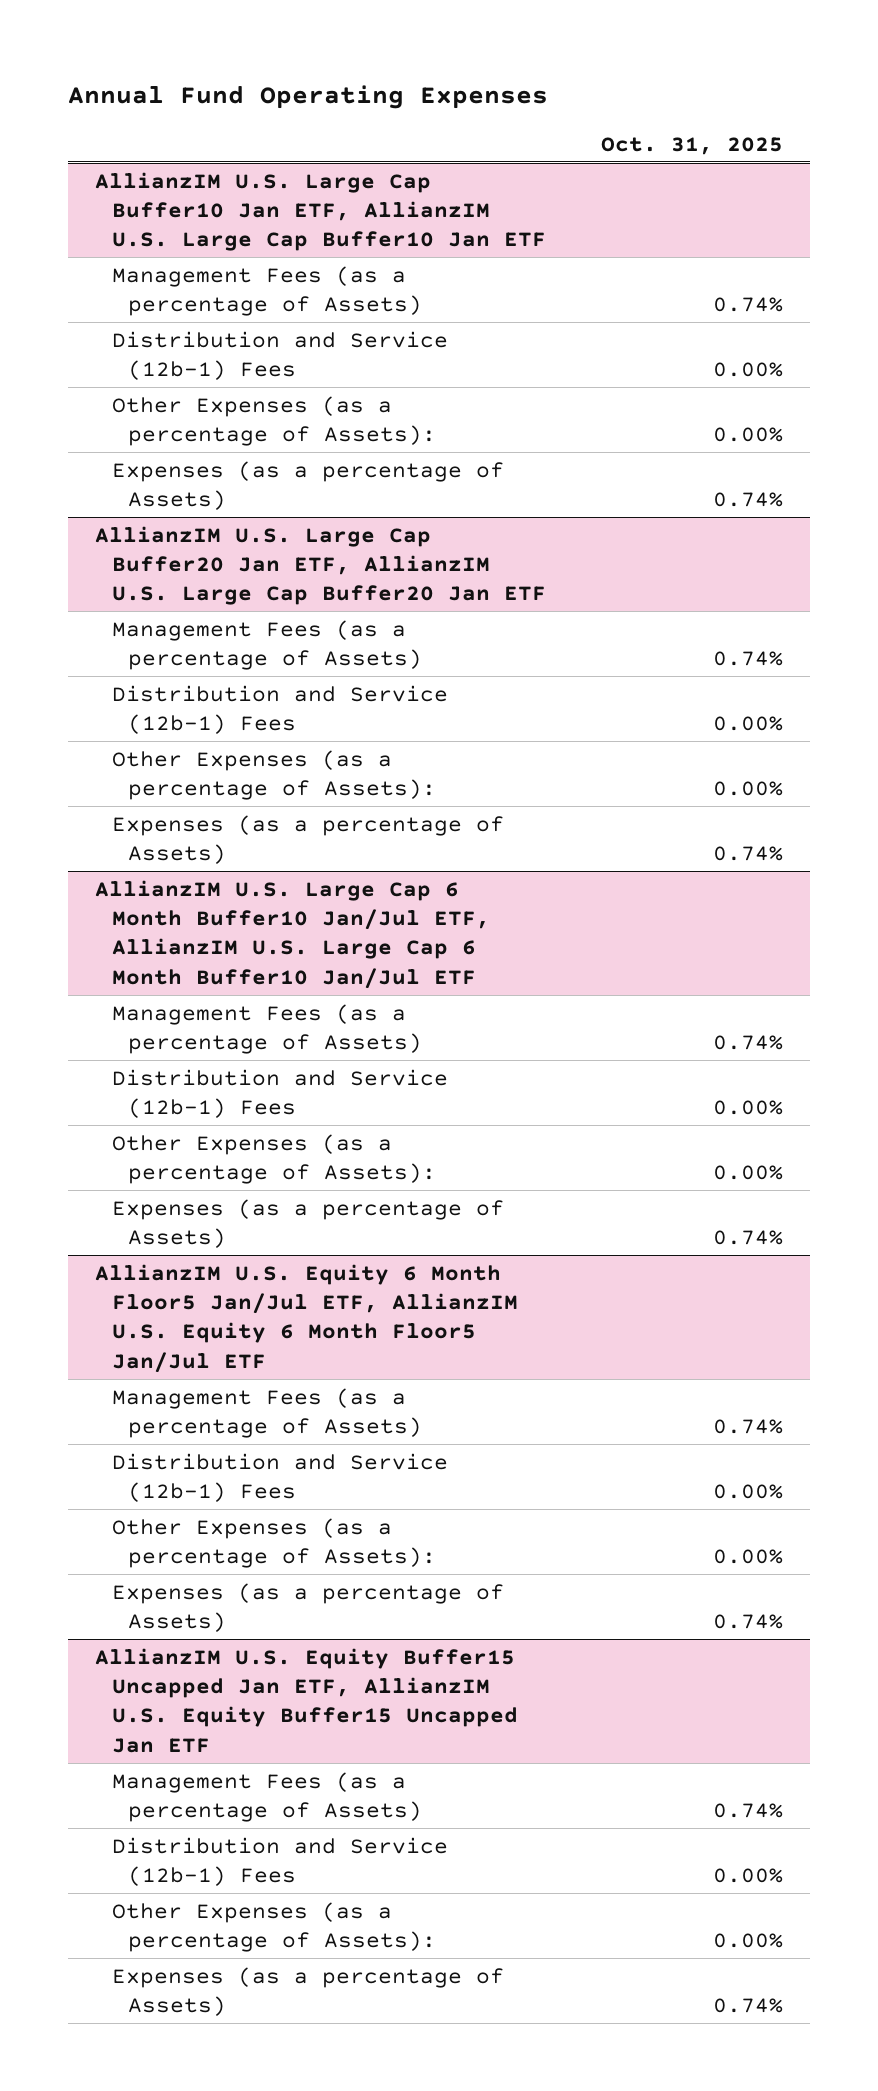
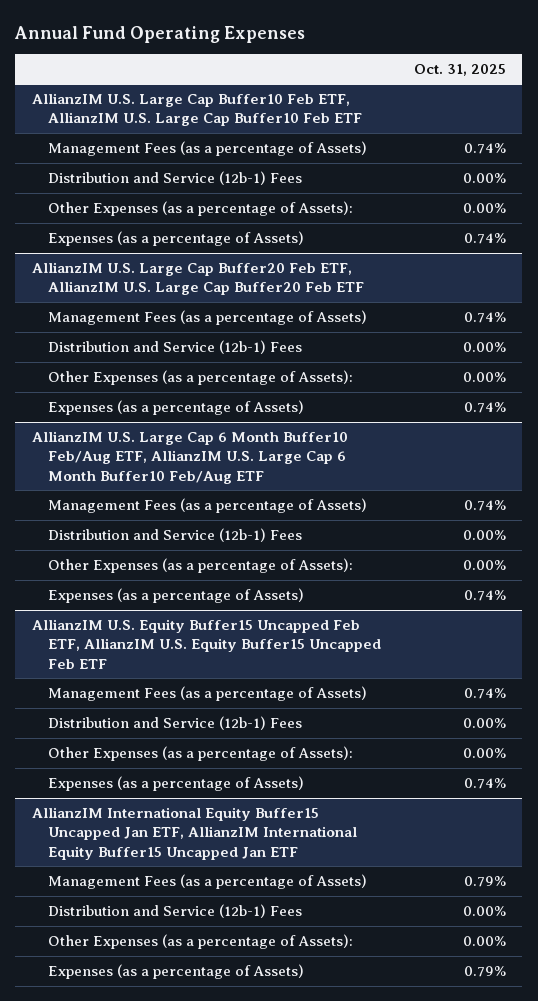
- AllianzIM U.S. Large Cap Buffer10 Jan ETF, AllianzIM U.S. Large Cap Buffer10 Jan ETF
+ AllianzIM U.S. Large Cap Buffer10 Feb ETF, AllianzIM U.S. Large Cap Buffer10 Feb ETF
- AllianzIM U.S. Large Cap Buffer20 Jan ETF, AllianzIM U.S. Large Cap Buffer20 Jan ETF
+ AllianzIM U.S. Large Cap Buffer20 Feb ETF, AllianzIM U.S. Large Cap Buffer20 Feb ETF
- AllianzIM U.S. Large Cap 6 Month Buffer10 Jan/Jul ETF, AllianzIM U.S. Large Cap 6 Month Buffer10 Jan/Jul ETF
+ AllianzIM U.S. Large Cap 6 Month Buffer10 Feb/Aug ETF, AllianzIM U.S. Large Cap 6 Month Buffer10 Feb/Aug ETF
- AllianzIM U.S. Equity 6 Month Floor5 Jan/Jul ETF, AllianzIM U.S. Equity 6 Month Floor5 Jan/Jul ETF
+ AllianzIM U.S. Equity Buffer15 Uncapped Feb ETF, AllianzIM U.S. Equity Buffer15 Uncapped Feb ETF
- AllianzIM U.S. Equity Buffer15 Uncapped Jan ETF, AllianzIM U.S. Equity Buffer15 Uncapped Jan ETF
- Management Fees (as a percentage of Assets) | 0.74%
+ AllianzIM International Equity Buffer15 Uncapped Jan ETF, AllianzIM International Equity Buffer15 Uncapped Jan ETF
+ Management Fees (as a percentage of Assets) | 0.79%
- Expenses (as a percentage of Assets) | 0.74%
+ Expenses (as a percentage of Assets) | 0.79%

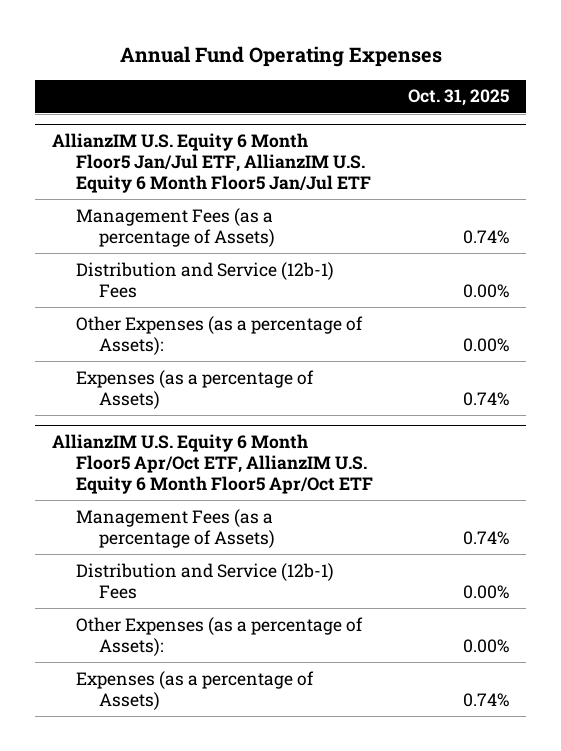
- AllianzIM U.S. Large Cap Buffer10 Feb ETF, AllianzIM U.S. Large Cap Buffer10 Feb ETF
- Management Fees (as a percentage of Assets) | 0.74%
- Distribution and Service (12b-1) Fees | 0.00%
- Other Expenses (as a percentage of Assets): | 0.00%
- Expenses (as a percentage of Assets) | 0.74%
- AllianzIM U.S. Large Cap Buffer20 Feb ETF, AllianzIM U.S. Large Cap Buffer20 Feb ETF
- Management Fees (as a percentage of Assets) | 0.74%
- Distribution and Service (12b-1) Fees | 0.00%
- Other Expenses (as a percentage of Assets): | 0.00%
- Expenses (as a percentage of Assets) | 0.74%
- AllianzIM U.S. Large Cap 6 Month Buffer10 Feb/Aug ETF, AllianzIM U.S. Large Cap 6 Month Buffer10 Feb/Aug ETF
+ AllianzIM U.S. Equity 6 Month Floor5 Jan/Jul ETF, AllianzIM U.S. Equity 6 Month Floor5 Jan/Jul ETF
- AllianzIM U.S. Equity Buffer15 Uncapped Feb ETF, AllianzIM U.S. Equity Buffer15 Uncapped Feb ETF
+ AllianzIM U.S. Equity 6 Month Floor5 Apr/Oct ETF, AllianzIM U.S. Equity 6 Month Floor5 Apr/Oct ETF
- AllianzIM International Equity Buffer15 Uncapped Jan ETF, AllianzIM International Equity Buffer15 Uncapped Jan ETF
- Management Fees (as a percentage of Assets) | 0.79%
- Distribution and Service (12b-1) Fees | 0.00%
- Other Expenses (as a percentage of Assets): | 0.00%
- Expenses (as a percentage of Assets) | 0.79%

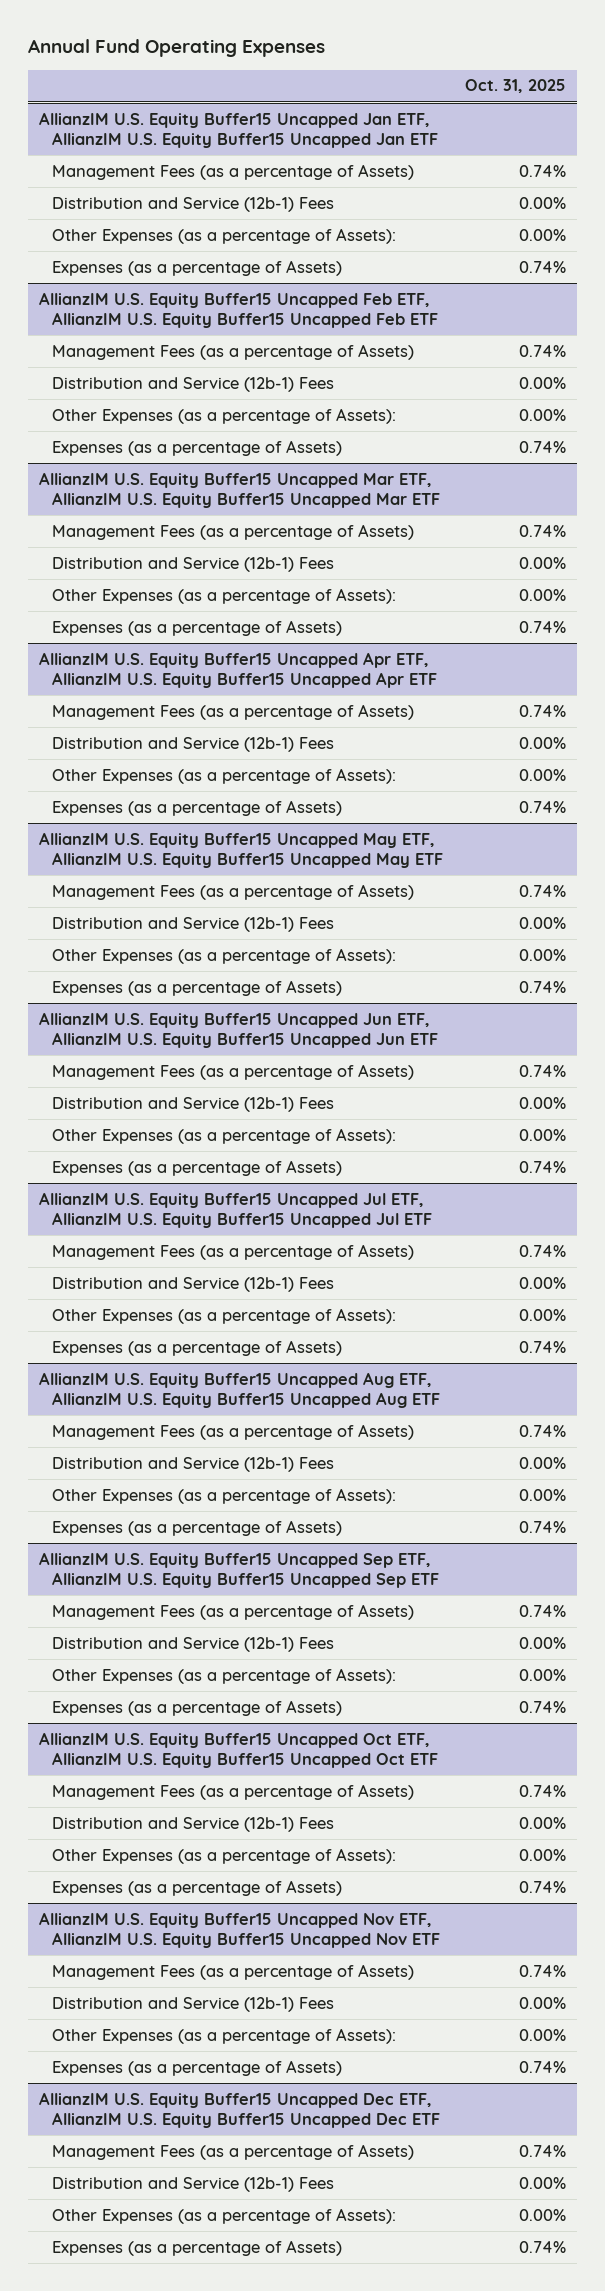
- AllianzIM U.S. Equity 6 Month Floor5 Jan/Jul ETF, AllianzIM U.S. Equity 6 Month Floor5 Jan/Jul ETF
+ AllianzIM U.S. Equity Buffer15 Uncapped Jan ETF, AllianzIM U.S. Equity Buffer15 Uncapped Jan ETF
- AllianzIM U.S. Equity 6 Month Floor5 Apr/Oct ETF, AllianzIM U.S. Equity 6 Month Floor5 Apr/Oct ETF
+ AllianzIM U.S. Equity Buffer15 Uncapped Feb ETF, AllianzIM U.S. Equity Buffer15 Uncapped Feb ETF
+ AllianzIM U.S. Equity Buffer15 Uncapped Mar ETF, AllianzIM U.S. Equity Buffer15 Uncapped Mar ETF
+ Management Fees (as a percentage of Assets) | 0.74%
+ Distribution and Service (12b-1) Fees | 0.00%
+ Other Expenses (as a percentage of Assets): | 0.00%
+ Expenses (as a percentage of Assets) | 0.74%
+ AllianzIM U.S. Equity Buffer15 Uncapped Apr ETF, AllianzIM U.S. Equity Buffer15 Uncapped Apr ETF
+ Management Fees (as a percentage of Assets) | 0.74%
+ Distribution and Service (12b-1) Fees | 0.00%
+ Other Expenses (as a percentage of Assets): | 0.00%
+ Expenses (as a percentage of Assets) | 0.74%
+ AllianzIM U.S. Equity Buffer15 Uncapped May ETF, AllianzIM U.S. Equity Buffer15 Uncapped May ETF
+ Management Fees (as a percentage of Assets) | 0.74%
+ Distribution and Service (12b-1) Fees | 0.00%
+ Other Expenses (as a percentage of Assets): | 0.00%
+ Expenses (as a percentage of Assets) | 0.74%
+ AllianzIM U.S. Equity Buffer15 Uncapped Jun ETF, AllianzIM U.S. Equity Buffer15 Uncapped Jun ETF
+ Management Fees (as a percentage of Assets) | 0.74%
+ Distribution and Service (12b-1) Fees | 0.00%
+ Other Expenses (as a percentage of Assets): | 0.00%
+ Expenses (as a percentage of Assets) | 0.74%
+ AllianzIM U.S. Equity Buffer15 Uncapped Jul ETF, AllianzIM U.S. Equity Buffer15 Uncapped Jul ETF
+ Management Fees (as a percentage of Assets) | 0.74%
+ Distribution and Service (12b-1) Fees | 0.00%
+ Other Expenses (as a percentage of Assets): | 0.00%
+ Expenses (as a percentage of Assets) | 0.74%
+ AllianzIM U.S. Equity Buffer15 Uncapped Aug ETF, AllianzIM U.S. Equity Buffer15 Uncapped Aug ETF
+ Management Fees (as a percentage of Assets) | 0.74%
+ Distribution and Service (12b-1) Fees | 0.00%
+ Other Expenses (as a percentage of Assets): | 0.00%
+ Expenses (as a percentage of Assets) | 0.74%
+ AllianzIM U.S. Equity Buffer15 Uncapped Sep ETF, AllianzIM U.S. Equity Buffer15 Uncapped Sep ETF
+ Management Fees (as a percentage of Assets) | 0.74%
+ Distribution and Service (12b-1) Fees | 0.00%
+ Other Expenses (as a percentage of Assets): | 0.00%
+ Expenses (as a percentage of Assets) | 0.74%
+ AllianzIM U.S. Equity Buffer15 Uncapped Oct ETF, AllianzIM U.S. Equity Buffer15 Uncapped Oct ETF
+ Management Fees (as a percentage of Assets) | 0.74%
+ Distribution and Service (12b-1) Fees | 0.00%
+ Other Expenses (as a percentage of Assets): | 0.00%
+ Expenses (as a percentage of Assets) | 0.74%
+ AllianzIM U.S. Equity Buffer15 Uncapped Nov ETF, AllianzIM U.S. Equity Buffer15 Uncapped Nov ETF
+ Management Fees (as a percentage of Assets) | 0.74%
+ Distribution and Service (12b-1) Fees | 0.00%
+ Other Expenses (as a percentage of Assets): | 0.00%
+ Expenses (as a percentage of Assets) | 0.74%
+ AllianzIM U.S. Equity Buffer15 Uncapped Dec ETF, AllianzIM U.S. Equity Buffer15 Uncapped Dec ETF
+ Management Fees (as a percentage of Assets) | 0.74%
+ Distribution and Service (12b-1) Fees | 0.00%
+ Other Expenses (as a percentage of Assets): | 0.00%
+ Expenses (as a percentage of Assets) | 0.74%

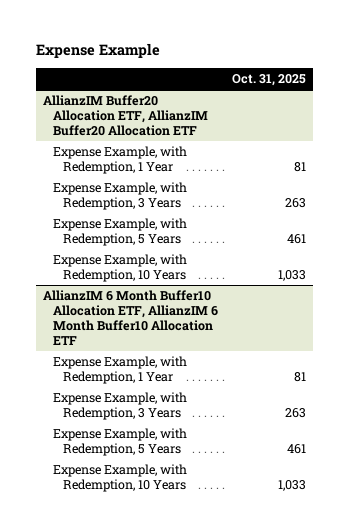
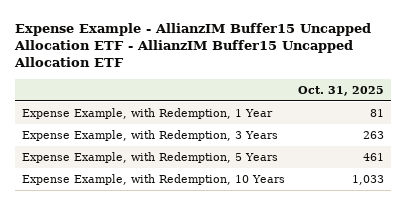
- Expense Example
+ Expense Example - AllianzIM Buffer15 Uncapped Allocation ETF - AllianzIM Buffer15 Uncapped Allocation ETF
- AllianzIM Buffer20 Allocation ETF, AllianzIM Buffer20 Allocation ETF
- AllianzIM 6 Month Buffer10 Allocation ETF, AllianzIM 6 Month Buffer10 Allocation ETF
- Expense Example, with Redemption, 1 Year | 81
- Expense Example, with Redemption, 3 Years | 263
- Expense Example, with Redemption, 5 Years | 461
- Expense Example, with Redemption, 10 Years | 1,033

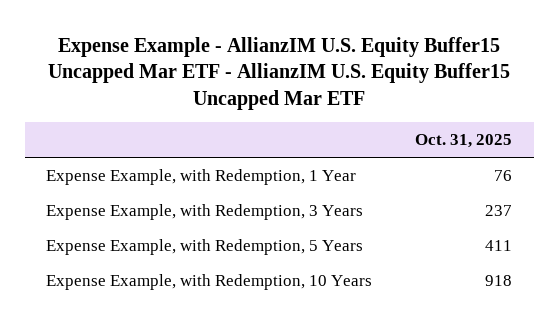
- Expense Example - AllianzIM Buffer15 Uncapped Allocation ETF - AllianzIM Buffer15 Uncapped Allocation ETF
+ Expense Example - AllianzIM U.S. Equity Buffer15 Uncapped Mar ETF - AllianzIM U.S. Equity Buffer15 Uncapped Mar ETF
- Expense Example, with Redemption, 1 Year | 81
- Expense Example, with Redemption, 3 Years | 263
- Expense Example, with Redemption, 5 Years | 461
- Expense Example, with Redemption, 10 Years | 1,033
+ Expense Example, with Redemption, 1 Year | 76
+ Expense Example, with Redemption, 3 Years | 237
+ Expense Example, with Redemption, 5 Years | 411
+ Expense Example, with Redemption, 10 Years | 918

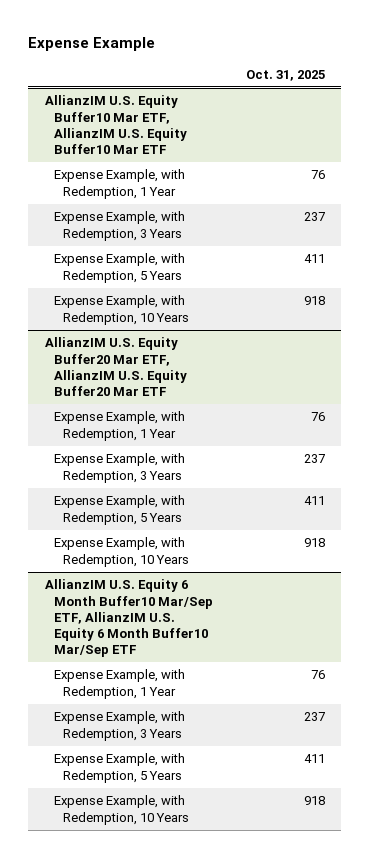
- Expense Example - AllianzIM U.S. Equity Buffer15 Uncapped Mar ETF - AllianzIM U.S. Equity Buffer15 Uncapped Mar ETF
+ Expense Example
+ AllianzIM U.S. Equity Buffer10 Mar ETF, AllianzIM U.S. Equity Buffer10 Mar ETF
+ AllianzIM U.S. Equity Buffer20 Mar ETF, AllianzIM U.S. Equity Buffer20 Mar ETF
+ Expense Example, with Redemption, 1 Year | 76
+ Expense Example, with Redemption, 3 Years | 237
+ Expense Example, with Redemption, 5 Years | 411
+ Expense Example, with Redemption, 10 Years | 918
+ AllianzIM U.S. Equity 6 Month Buffer10 Mar/Sep ETF, AllianzIM U.S. Equity 6 Month Buffer10 Mar/Sep ETF
+ Expense Example, with Redemption, 1 Year | 76
+ Expense Example, with Redemption, 3 Years | 237
+ Expense Example, with Redemption, 5 Years | 411
+ Expense Example, with Redemption, 10 Years | 918

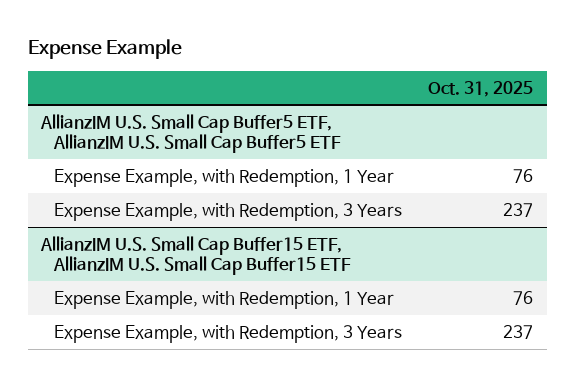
- AllianzIM U.S. Equity Buffer10 Mar ETF, AllianzIM U.S. Equity Buffer10 Mar ETF
- Expense Example, with Redemption, 1 Year | 76
- Expense Example, with Redemption, 3 Years | 237
- Expense Example, with Redemption, 5 Years | 411
- Expense Example, with Redemption, 10 Years | 918
- AllianzIM U.S. Equity Buffer20 Mar ETF, AllianzIM U.S. Equity Buffer20 Mar ETF
+ AllianzIM U.S. Small Cap Buffer5 ETF, AllianzIM U.S. Small Cap Buffer5 ETF
- Expense Example, with Redemption, 5 Years | 411
- Expense Example, with Redemption, 10 Years | 918
- AllianzIM U.S. Equity 6 Month Buffer10 Mar/Sep ETF, AllianzIM U.S. Equity 6 Month Buffer10 Mar/Sep ETF
+ AllianzIM U.S. Small Cap Buffer15 ETF, AllianzIM U.S. Small Cap Buffer15 ETF
- Expense Example, with Redemption, 5 Years | 411
- Expense Example, with Redemption, 10 Years | 918

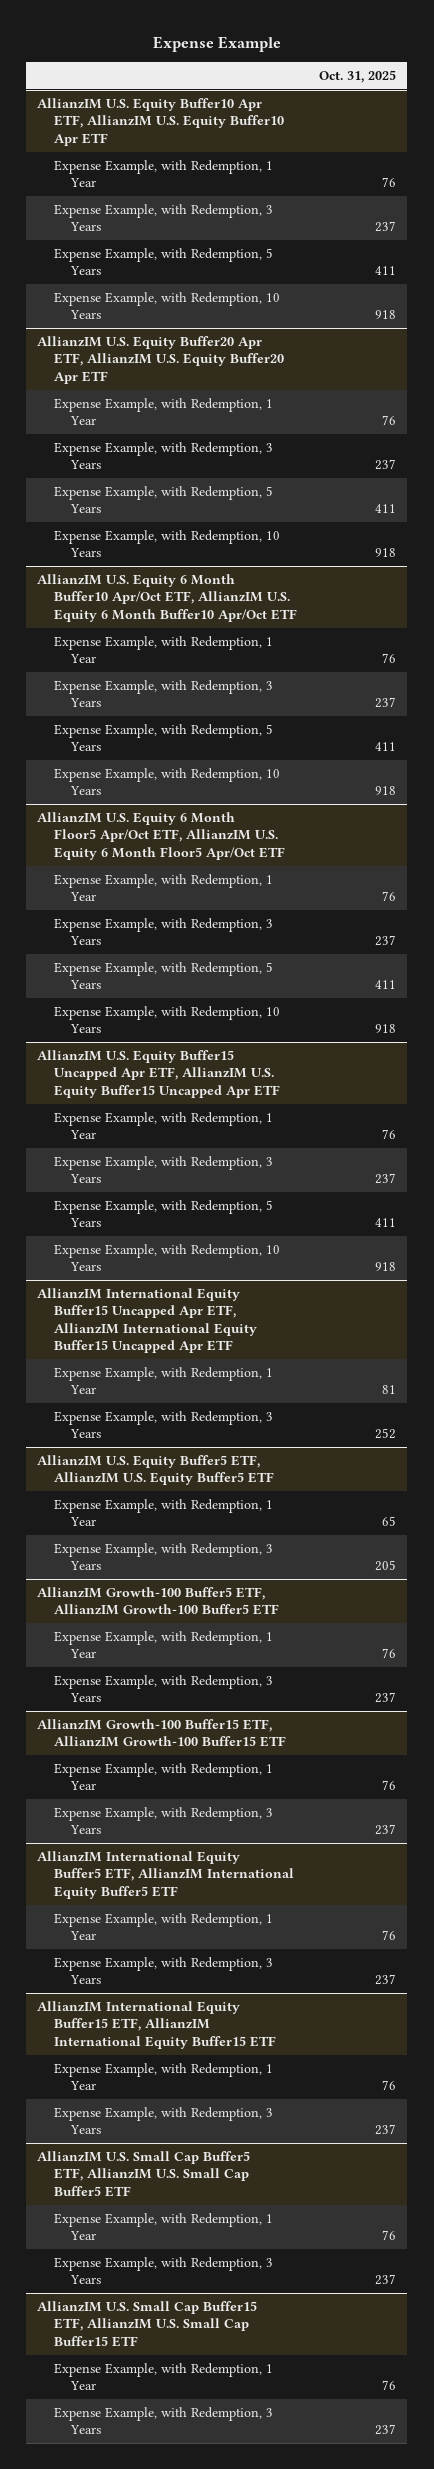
+ AllianzIM U.S. Equity Buffer10 Apr ETF, AllianzIM U.S. Equity Buffer10 Apr ETF
+ Expense Example, with Redemption, 1 Year | 76
+ Expense Example, with Redemption, 3 Years | 237
+ Expense Example, with Redemption, 5 Years | 411
+ Expense Example, with Redemption, 10 Years | 918
+ AllianzIM U.S. Equity Buffer20 Apr ETF, AllianzIM U.S. Equity Buffer20 Apr ETF
+ Expense Example, with Redemption, 1 Year | 76
+ Expense Example, with Redemption, 3 Years | 237
+ Expense Example, with Redemption, 5 Years | 411
+ Expense Example, with Redemption, 10 Years | 918
+ AllianzIM U.S. Equity 6 Month Buffer10 Apr/Oct ETF, AllianzIM U.S. Equity 6 Month Buffer10 Apr/Oct ETF
+ Expense Example, with Redemption, 1 Year | 76
+ Expense Example, with Redemption, 3 Years | 237
+ Expense Example, with Redemption, 5 Years | 411
+ Expense Example, with Redemption, 10 Years | 918
+ AllianzIM U.S. Equity 6 Month Floor5 Apr/Oct ETF, AllianzIM U.S. Equity 6 Month Floor5 Apr/Oct ETF
+ Expense Example, with Redemption, 1 Year | 76
+ Expense Example, with Redemption, 3 Years | 237
+ Expense Example, with Redemption, 5 Years | 411
+ Expense Example, with Redemption, 10 Years | 918
+ AllianzIM U.S. Equity Buffer15 Uncapped Apr ETF, AllianzIM U.S. Equity Buffer15 Uncapped Apr ETF
+ Expense Example, with Redemption, 1 Year | 76
+ Expense Example, with Redemption, 3 Years | 237
+ Expense Example, with Redemption, 5 Years | 411
+ Expense Example, with Redemption, 10 Years | 918
+ AllianzIM International Equity Buffer15 Uncapped Apr ETF, AllianzIM International Equity Buffer15 Uncapped Apr ETF
+ Expense Example, with Redemption, 1 Year | 81
+ Expense Example, with Redemption, 3 Years | 252
+ AllianzIM U.S. Equity Buffer5 ETF, AllianzIM U.S. Equity Buffer5 ETF
+ Expense Example, with Redemption, 1 Year | 65
+ Expense Example, with Redemption, 3 Years | 205
+ AllianzIM Growth-100 Buffer5 ETF, AllianzIM Growth-100 Buffer5 ETF
+ Expense Example, with Redemption, 1 Year | 76
+ Expense Example, with Redemption, 3 Years | 237
+ AllianzIM Growth-100 Buffer15 ETF, AllianzIM Growth-100 Buffer15 ETF
+ Expense Example, with Redemption, 1 Year | 76
+ Expense Example, with Redemption, 3 Years | 237
+ AllianzIM International Equity Buffer5 ETF, AllianzIM International Equity Buffer5 ETF
+ Expense Example, with Redemption, 1 Year | 76
+ Expense Example, with Redemption, 3 Years | 237
+ AllianzIM International Equity Buffer15 ETF, AllianzIM International Equity Buffer15 ETF
+ Expense Example, with Redemption, 1 Year | 76
+ Expense Example, with Redemption, 3 Years | 237

